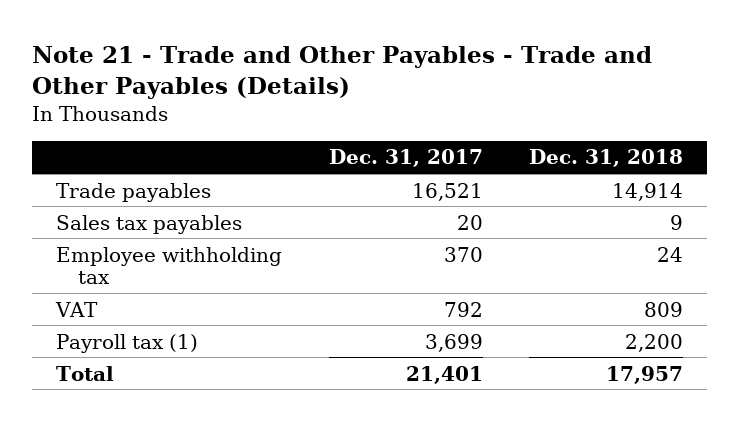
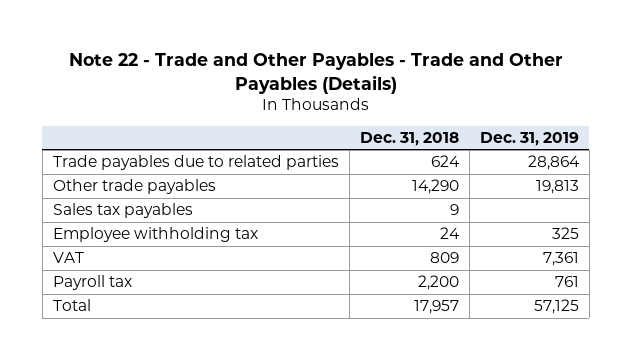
- Note 21 - Trade and Other Payables - Trade and Other Payables (Details)
+ Note 22 - Trade and Other Payables - Trade and Other Payables (Details)
- | Dec. 31, 2017 | Dec. 31, 2018
+ | Dec. 31, 2018 | Dec. 31, 2019
- Trade payables | 16,521 | 14,914
+ Trade payables due to related parties | 624 | 28,864
+ Other trade payables | 14,290 | 19,813
- Payroll tax (1) | 3,699 | 2,200
+ Payroll tax | 2,200 | 761

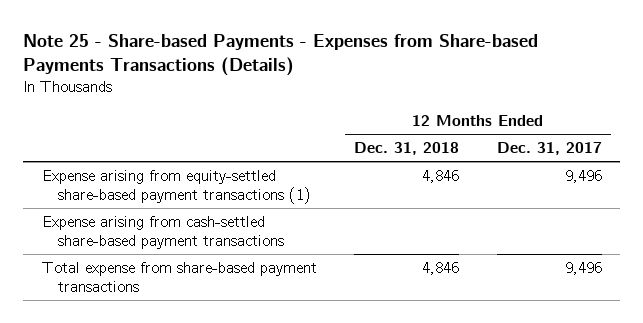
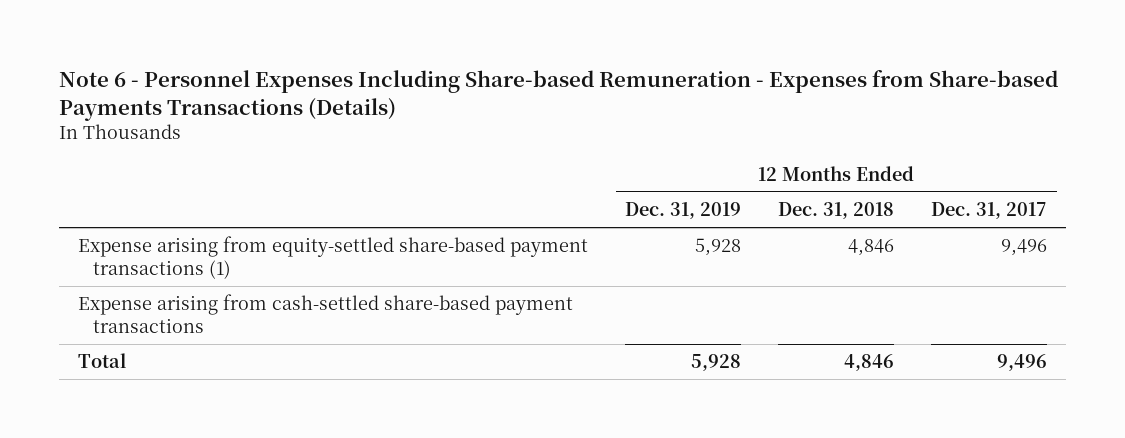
- Note 25 - Share-based Payments - Expenses from Share-based Payments Transactions (Details)
+ Note 6 - Personnel Expenses Including Share-based Remuneration - Expenses from Share-based Payments Transactions (Details)
- | 12 Months Ended Dec. 31, 2018 | 12 Months Ended Dec. 31, 2017
+ | 12 Months Ended Dec. 31, 2019 | 12 Months Ended Dec. 31, 2018 | 12 Months Ended Dec. 31, 2017
- Total expense from share-based payment transactions | 4,846 | 9,496
+ Total | 5,928 | 4,846 | 9,496

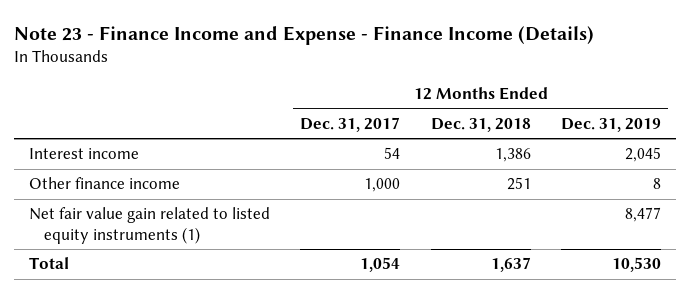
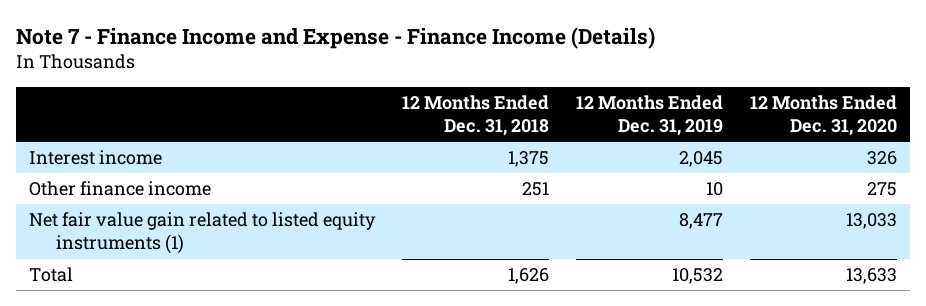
- Note 23 - Finance Income and Expense - Finance Income (Details)
+ Note 7 - Finance Income and Expense - Finance Income (Details)
- | 12 Months Ended Dec. 31, 2017 | 12 Months Ended Dec. 31, 2018 | 12 Months Ended Dec. 31, 2019
+ | 12 Months Ended Dec. 31, 2018 | 12 Months Ended Dec. 31, 2019 | 12 Months Ended Dec. 31, 2020
- Interest income | 54 | 1,386 | 2,045
- Other finance income | 1,000 | 251 | 8
+ Interest income | 1,375 | 2,045 | 326
+ Other finance income | 251 | 10 | 275
- Total | 1,054 | 1,637 | 10,530
+ Total | 1,626 | 10,532 | 13,633

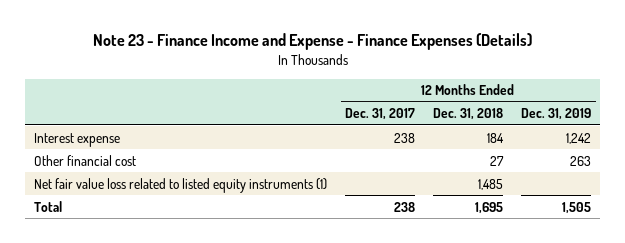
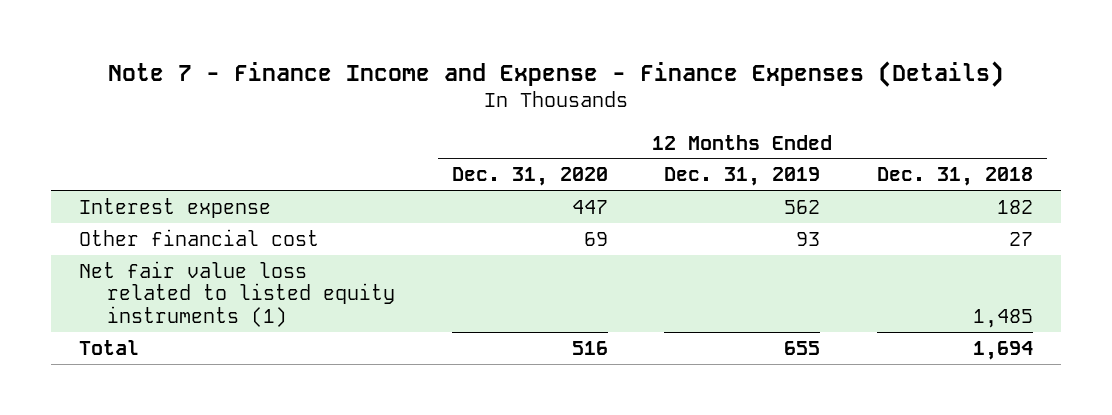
- Note 23 - Finance Income and Expense - Finance Expenses (Details)
+ Note 7 - Finance Income and Expense - Finance Expenses (Details)
- | 12 Months Ended Dec. 31, 2017 | 12 Months Ended Dec. 31, 2018 | 12 Months Ended Dec. 31, 2019
+ | 12 Months Ended Dec. 31, 2020 | 12 Months Ended Dec. 31, 2019 | 12 Months Ended Dec. 31, 2018
- Interest expense | 238 | 184 | 1,242
- Other financial cost | | 27 | 263
+ Interest expense | 447 | 562 | 182
+ Other financial cost | 69 | 93 | 27
- Total | 238 | 1,695 | 1,505
+ Total | 516 | 655 | 1,694

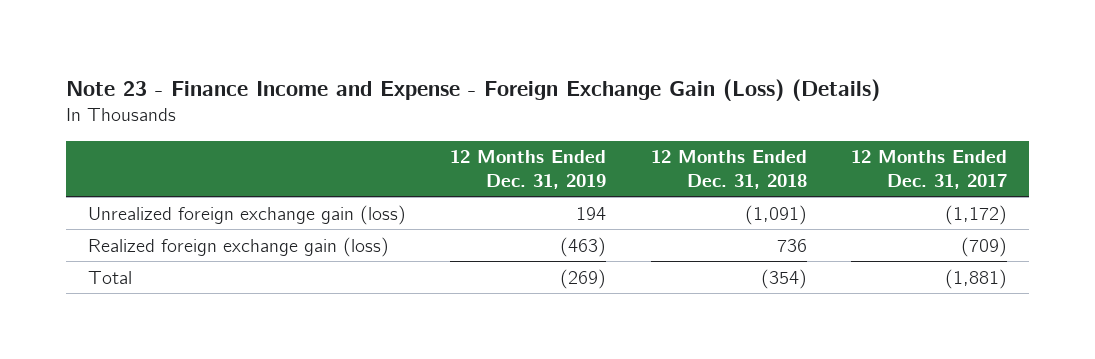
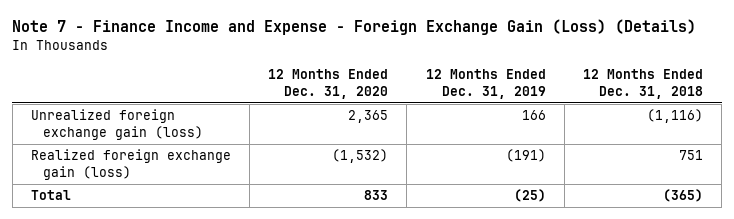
- Note 23 - Finance Income and Expense - Foreign Exchange Gain (Loss) (Details)
+ Note 7 - Finance Income and Expense - Foreign Exchange Gain (Loss) (Details)
- | 12 Months Ended Dec. 31, 2019 | 12 Months Ended Dec. 31, 2018 | 12 Months Ended Dec. 31, 2017
+ | 12 Months Ended Dec. 31, 2020 | 12 Months Ended Dec. 31, 2019 | 12 Months Ended Dec. 31, 2018
- Unrealized foreign exchange gain (loss) | 194 | (1,091) | (1,172)
- Realized foreign exchange gain (loss) | (463) | 736 | (709)
- Total | (269) | (354) | (1,881)
+ Unrealized foreign exchange gain (loss) | 2,365 | 166 | (1,116)
+ Realized foreign exchange gain (loss) | (1,532) | (191) | 751
+ Total | 833 | (25) | (365)

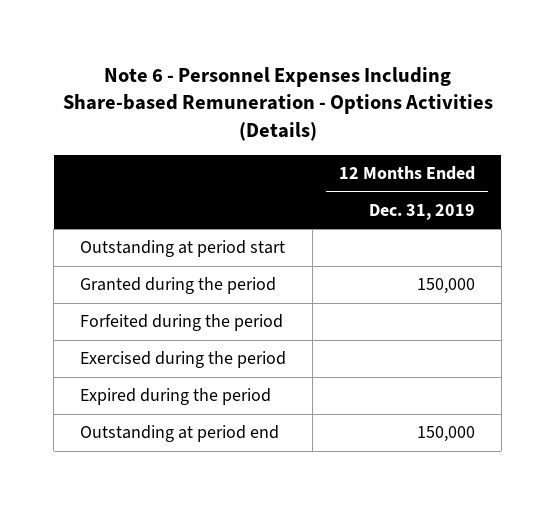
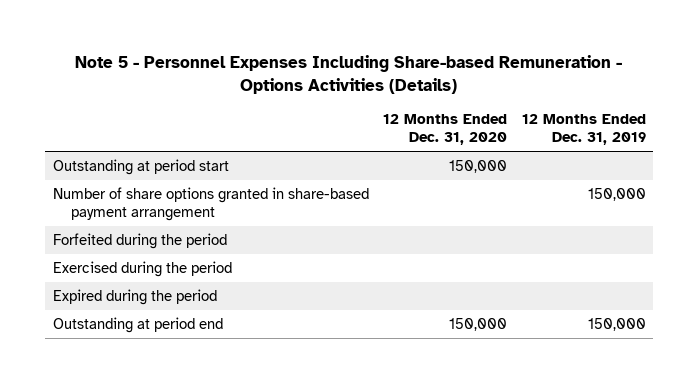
- Note 6 - Personnel Expenses Including Share-based Remuneration - Options Activities (Details)
+ Note 5 - Personnel Expenses Including Share-based Remuneration - Options Activities (Details)
- | 12 Months Ended Dec. 31, 2019
+ | 12 Months Ended Dec. 31, 2020 | 12 Months Ended Dec. 31, 2019
- Granted during the period | 150,000
+ Number of share options granted in share-based payment arrangement | | 150,000

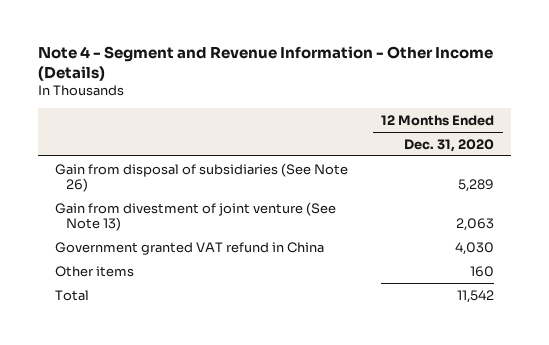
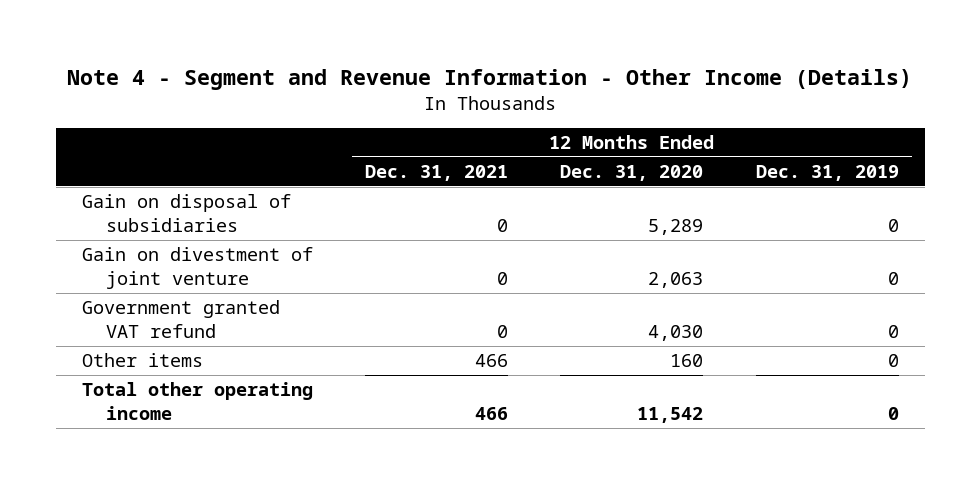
- | 12 Months Ended Dec. 31, 2020
+ | 12 Months Ended Dec. 31, 2021 | 12 Months Ended Dec. 31, 2020 | 12 Months Ended Dec. 31, 2019
- Gain from disposal of subsidiaries (See Note 26) | 5,289
- Gain from divestment of joint venture (See Note 13) | 2,063
- Government granted VAT refund in China | 4,030
+ Gain on disposal of subsidiaries | 0 | 5,289 | 0
+ Gain on divestment of joint venture | 0 | 2,063 | 0
+ Government granted VAT refund | 0 | 4,030 | 0
- Total | 11,542
+ Total other operating income | 466 | 11,542 | 0

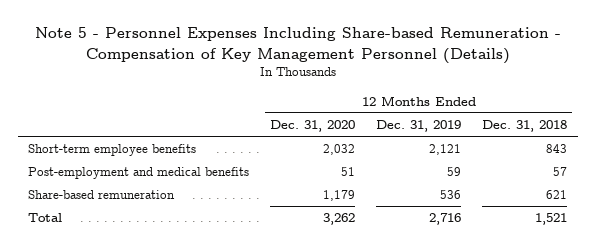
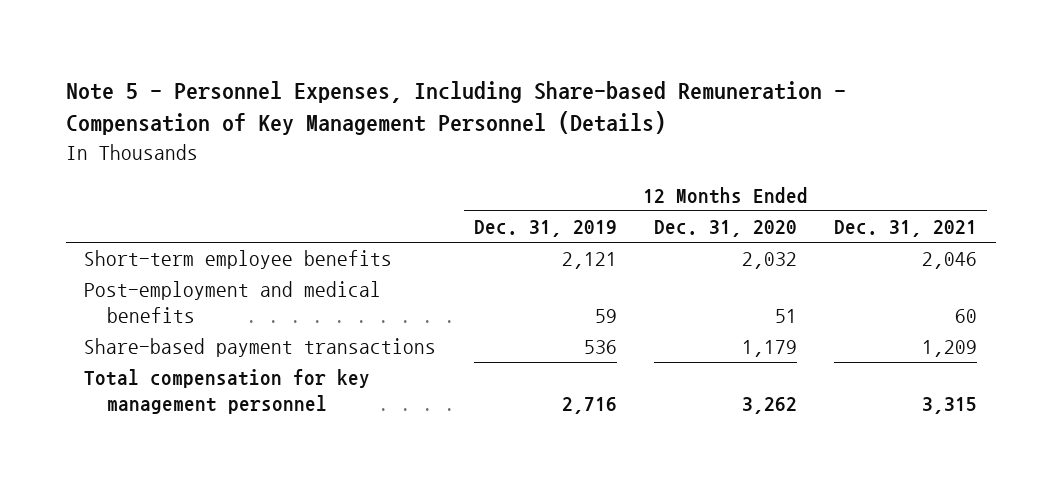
- Note 5 - Personnel Expenses Including Share-based Remuneration - Compensation of Key Management Personnel (Details)
+ Note 5 - Personnel Expenses, Including Share-based Remuneration - Compensation of Key Management Personnel (Details)
- | 12 Months Ended Dec. 31, 2020 | 12 Months Ended Dec. 31, 2019 | 12 Months Ended Dec. 31, 2018
+ | 12 Months Ended Dec. 31, 2019 | 12 Months Ended Dec. 31, 2020 | 12 Months Ended Dec. 31, 2021
- Share-based remuneration | 1,179 | 536 | 621
- Total | 3,262 | 2,716 | 1,521
+ Share-based payment transactions | 536 | 1,179 | 1,209
+ Total compensation for key management personnel | 2,716 | 3,262 | 3,315

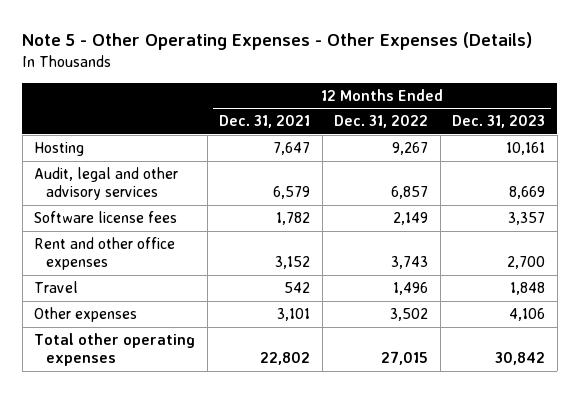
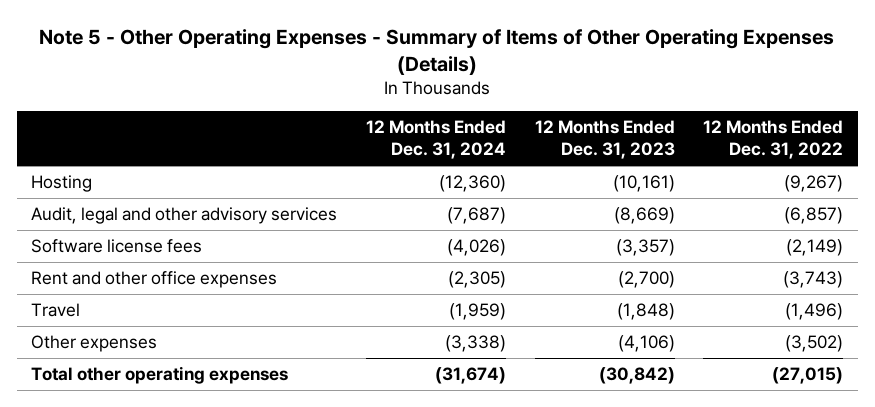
- Note 5 - Other Operating Expenses - Other Expenses (Details)
+ Note 5 - Other Operating Expenses - Summary of Items of Other Operating Expenses (Details)
- | 12 Months Ended Dec. 31, 2021 | 12 Months Ended Dec. 31, 2022 | 12 Months Ended Dec. 31, 2023
+ | 12 Months Ended Dec. 31, 2024 | 12 Months Ended Dec. 31, 2023 | 12 Months Ended Dec. 31, 2022
- Hosting | 7,647 | 9,267 | 10,161
- Audit, legal and other advisory services | 6,579 | 6,857 | 8,669
- Software license fees | 1,782 | 2,149 | 3,357
- Rent and other office expenses | 3,152 | 3,743 | 2,700
- Travel | 542 | 1,496 | 1,848
- Other expenses | 3,101 | 3,502 | 4,106
- Total other operating expenses | 22,802 | 27,015 | 30,842
+ Hosting | (12,360) | (10,161) | (9,267)
+ Audit, legal and other advisory services | (7,687) | (8,669) | (6,857)
+ Software license fees | (4,026) | (3,357) | (2,149)
+ Rent and other office expenses | (2,305) | (2,700) | (3,743)
+ Travel | (1,959) | (1,848) | (1,496)
+ Other expenses | (3,338) | (4,106) | (3,502)
+ Total other operating expenses | (31,674) | (30,842) | (27,015)

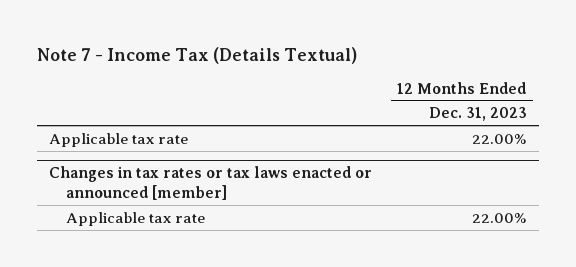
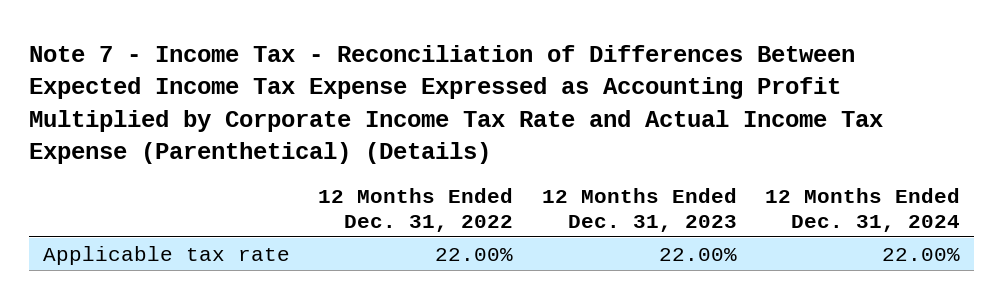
- Note 7 - Income Tax (Details Textual)
+ Note 7 - Income Tax - Reconciliation of Differences Between Expected Income Tax Expense Expressed as Accounting Profit Multiplied by Corporate Income Tax Rate and Actual Income Tax Expense (Parenthetical) (Details)
- | 12 Months Ended Dec. 31, 2023
+ | 12 Months Ended Dec. 31, 2022 | 12 Months Ended Dec. 31, 2023 | 12 Months Ended Dec. 31, 2024
- Changes in tax rates or tax laws enacted or announced [member]
- Applicable tax rate | 22.00%

